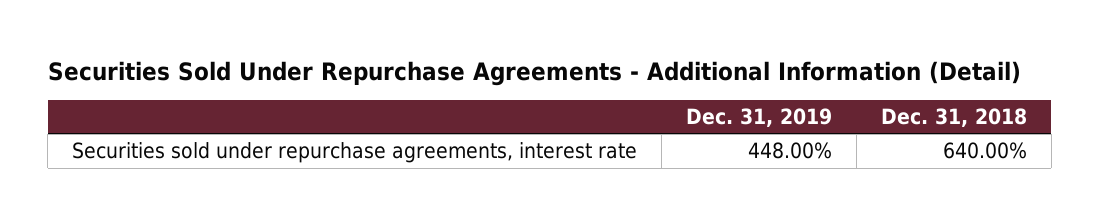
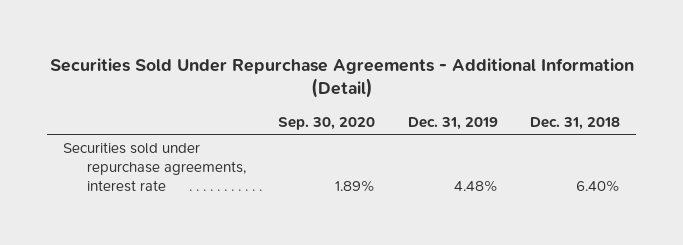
- | Dec. 31, 2019 | Dec. 31, 2018
+ | Sep. 30, 2020 | Dec. 31, 2019 | Dec. 31, 2018
- Securities sold under repurchase agreements, interest rate | 448.00% | 640.00%
+ Securities sold under repurchase agreements, interest rate | 1.89% | 4.48% | 6.40%

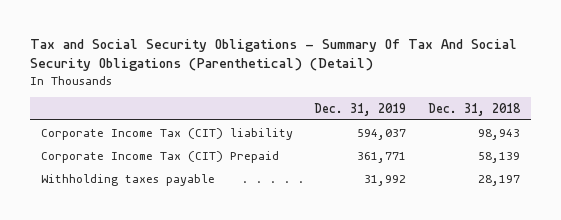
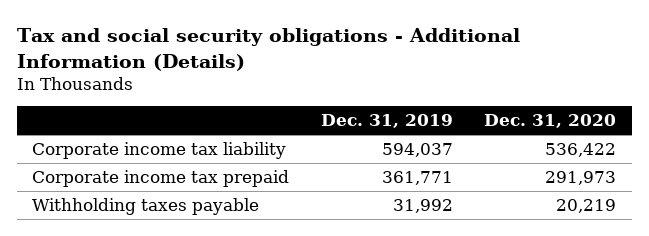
- Tax and Social Security Obligations - Summary Of Tax And Social Security Obligations (Parenthetical) (Detail)
+ Tax and social security obligations - Additional Information (Details)
- | Dec. 31, 2019 | Dec. 31, 2018
+ | Dec. 31, 2019 | Dec. 31, 2020
- Corporate Income Tax (CIT) liability | 594,037 | 98,943
- Corporate Income Tax (CIT) Prepaid | 361,771 | 58,139
+ Corporate income tax liability | 594,037 | 536,422
+ Corporate income tax prepaid | 361,771 | 291,973

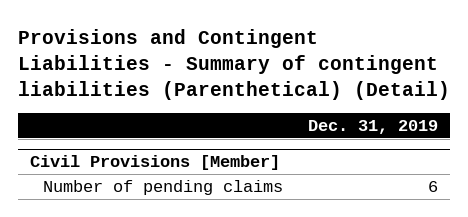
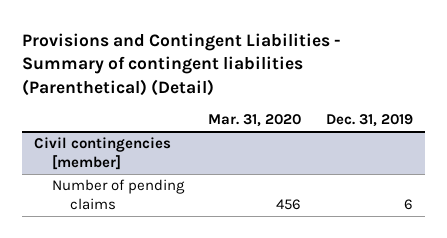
- | Dec. 31, 2019
+ | Mar. 31, 2020 | Dec. 31, 2019
- Civil Provisions [Member]
+ Civil contingencies [member]

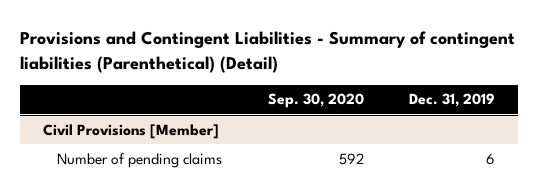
- | Mar. 31, 2020 | Dec. 31, 2019
+ | Sep. 30, 2020 | Dec. 31, 2019
- Civil contingencies [member]
+ Civil Provisions [Member]

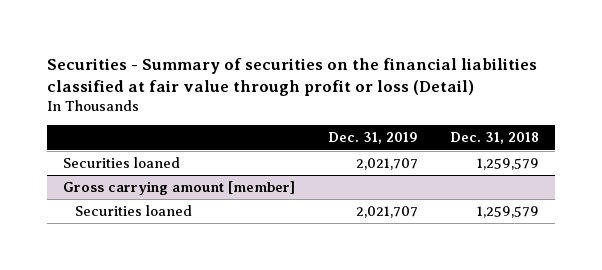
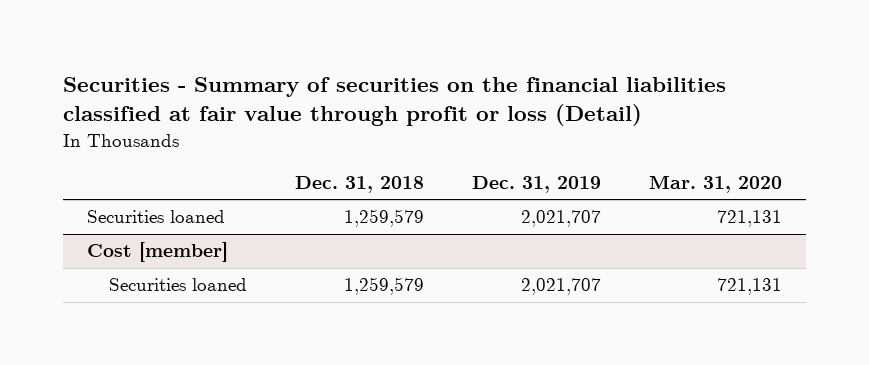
- | Dec. 31, 2019 | Dec. 31, 2018
+ | Dec. 31, 2018 | Dec. 31, 2019 | Mar. 31, 2020
- Gross carrying amount [member]
+ Cost [member]

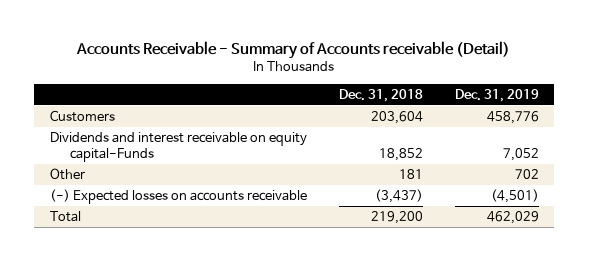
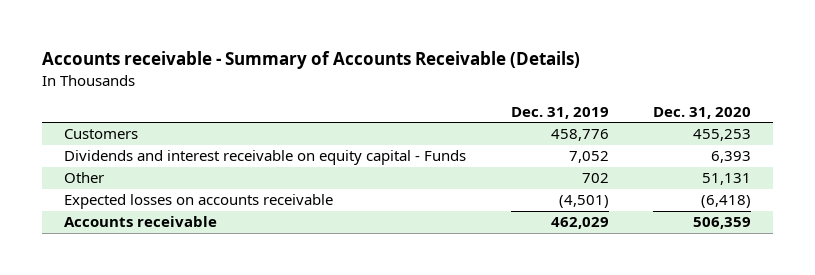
- Accounts Receivable - Summary of Accounts receivable (Detail)
+ Accounts receivable - Summary of Accounts Receivable (Details)
- | Dec. 31, 2018 | Dec. 31, 2019
+ | Dec. 31, 2019 | Dec. 31, 2020
- Dividends and interest receivable on equity capital-Funds | 18,852 | 7,052
+ Dividends and interest receivable on equity capital - Funds | 7,052 | 6,393
- (-) Expected losses on accounts receivable | (3,437) | (4,501)
- Total | 219,200 | 462,029
+ Expected losses on accounts receivable | (4,501) | (6,418)
+ Accounts receivable | 462,029 | 506,359

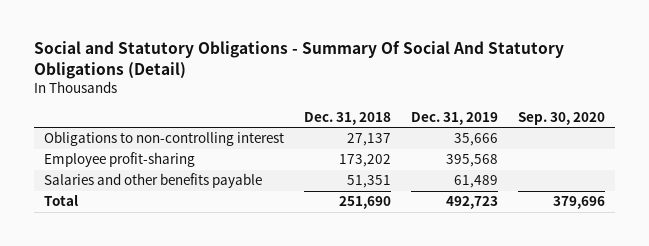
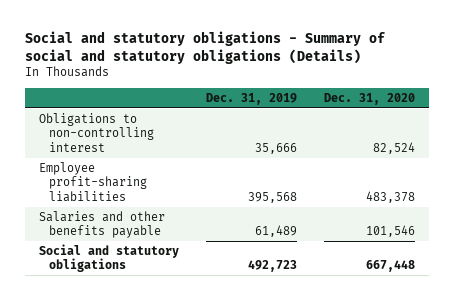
- Social and Statutory Obligations - Summary Of Social And Statutory Obligations (Detail)
+ Social and statutory obligations - Summary of social and statutory obligations (Details)
- | Dec. 31, 2018 | Dec. 31, 2019 | Sep. 30, 2020
+ | Dec. 31, 2019 | Dec. 31, 2020
- Employee profit-sharing | 173,202 | 395,568 |
+ Employee profit-sharing liabilities | 395,568 | 483,378
- Total | 251,690 | 492,723 | 379,696
+ Social and statutory obligations | 492,723 | 667,448

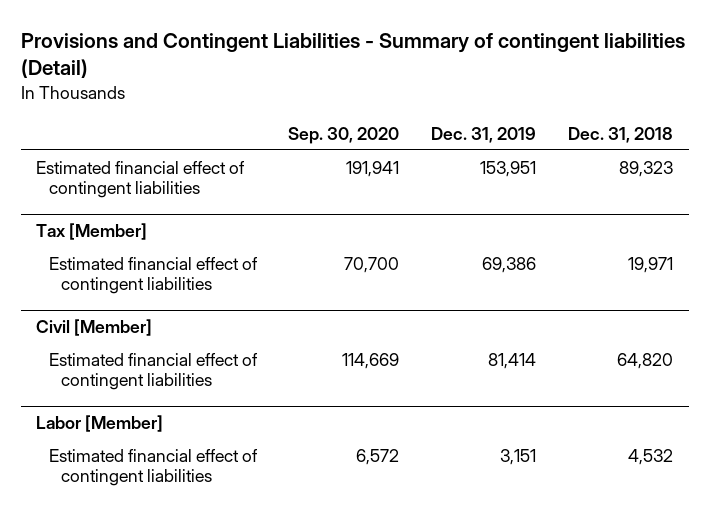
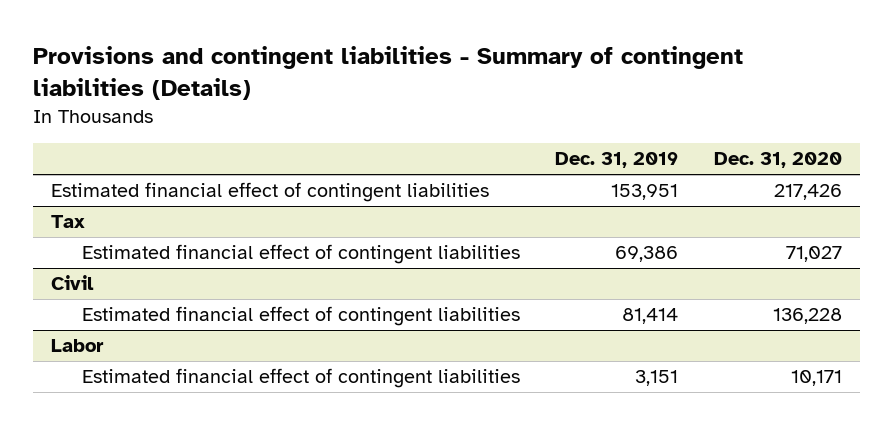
- Provisions and Contingent Liabilities - Summary of contingent liabilities (Detail)
+ Provisions and contingent liabilities - Summary of contingent liabilities (Details)
- | Sep. 30, 2020 | Dec. 31, 2019 | Dec. 31, 2018
+ | Dec. 31, 2019 | Dec. 31, 2020
- Tax [Member]
+ Tax
- Civil [Member]
+ Civil
- Labor [Member]
+ Labor

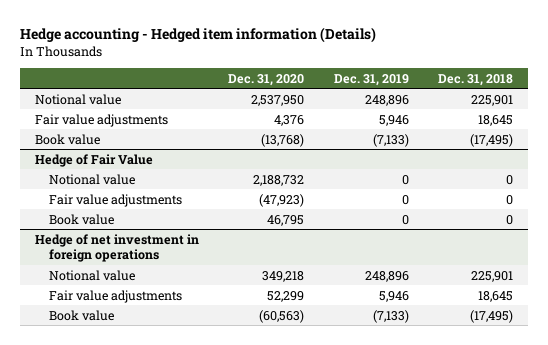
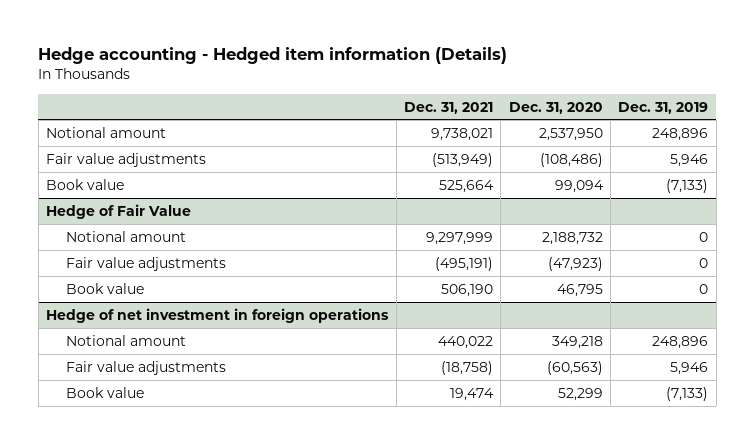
- | Dec. 31, 2020 | Dec. 31, 2019 | Dec. 31, 2018
+ | Dec. 31, 2021 | Dec. 31, 2020 | Dec. 31, 2019
- Notional value | 2,537,950 | 248,896 | 225,901
- Fair value adjustments | 4,376 | 5,946 | 18,645
- Book value | (13,768) | (7,133) | (17,495)
+ Notional amount | 9,738,021 | 2,537,950 | 248,896
+ Fair value adjustments | (513,949) | (108,486) | 5,946
+ Book value | 525,664 | 99,094 | (7,133)
@ Hedge of Fair Value
- Notional value | 2,188,732 | 0 | 0
+ Notional amount | 9,297,999 | 2,188,732 | 0
@ Hedge of net investment in foreign operations
- Notional value | 349,218 | 248,896 | 225,901
- Fair value adjustments | 52,299 | 5,946 | 18,645
- Book value | (60,563) | (7,133) | (17,495)
+ Notional amount | 440,022 | 349,218 | 248,896
+ Fair value adjustments | (18,758) | (60,563) | 5,946
+ Book value | 19,474 | 52,299 | (7,133)

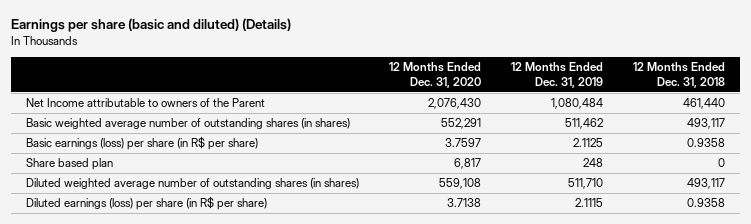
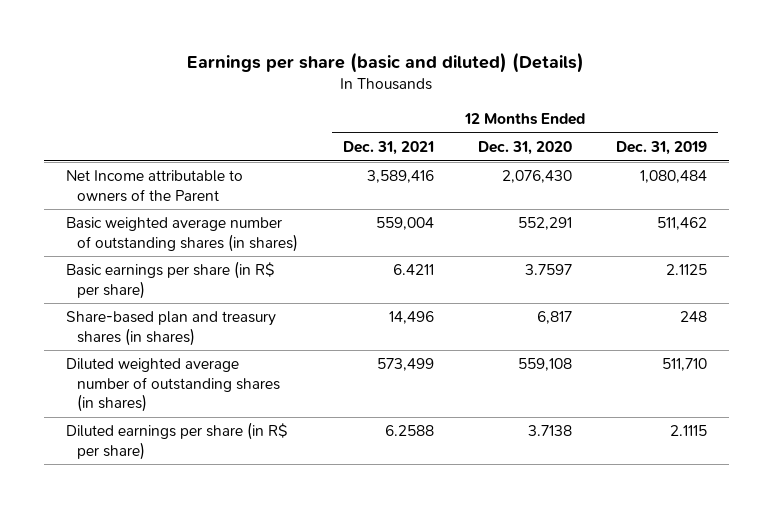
- | 12 Months Ended Dec. 31, 2020 | 12 Months Ended Dec. 31, 2019 | 12 Months Ended Dec. 31, 2018
+ | 12 Months Ended Dec. 31, 2021 | 12 Months Ended Dec. 31, 2020 | 12 Months Ended Dec. 31, 2019
- Basic earnings (loss) per share (in R$ per share) | 3.7597 | 2.1125 | 0.9358
- Share based plan | 6,817 | 248 | 0
+ Basic earnings per share (in R$ per share) | 6.4211 | 3.7597 | 2.1125
+ Share-based plan and treasury shares (in shares) | 14,496 | 6,817 | 248
- Diluted earnings (loss) per share (in R$ per share) | 3.7138 | 2.1115 | 0.9358
+ Diluted earnings per share (in R$ per share) | 6.2588 | 3.7138 | 2.1115

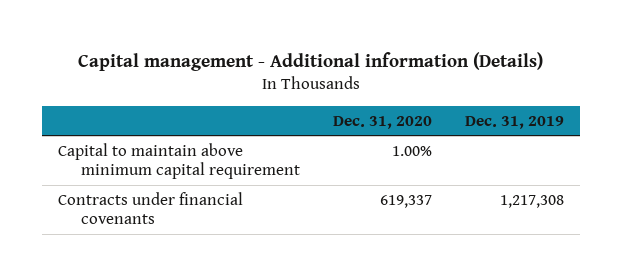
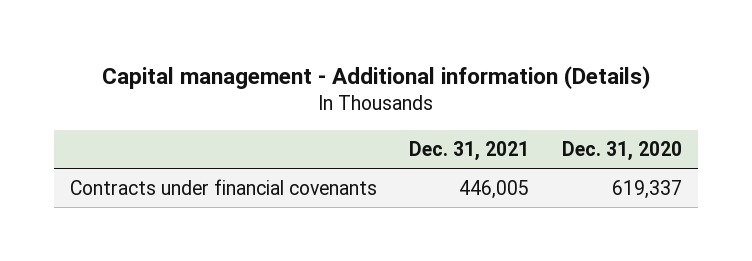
- | Dec. 31, 2020 | Dec. 31, 2019
+ | Dec. 31, 2021 | Dec. 31, 2020
- Capital to maintain above minimum capital requirement | 1.00% |

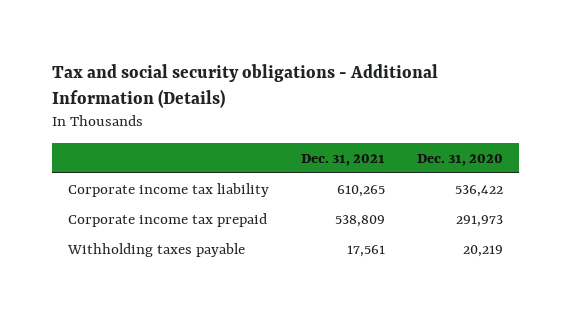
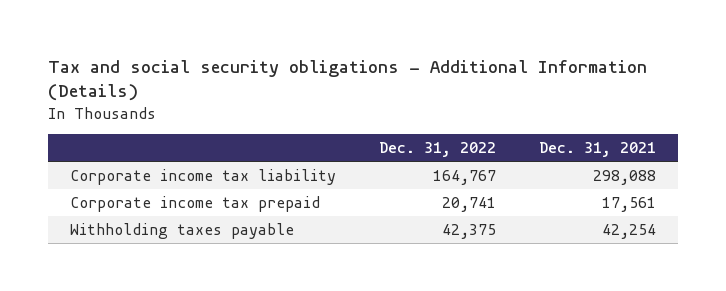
- | Dec. 31, 2021 | Dec. 31, 2020
+ | Dec. 31, 2022 | Dec. 31, 2021
- Corporate income tax liability | 610,265 | 536,422
- Corporate income tax prepaid | 538,809 | 291,973
- Withholding taxes payable | 17,561 | 20,219
+ Corporate income tax liability | 164,767 | 298,088
+ Corporate income tax prepaid | 20,741 | 17,561
+ Withholding taxes payable | 42,375 | 42,254

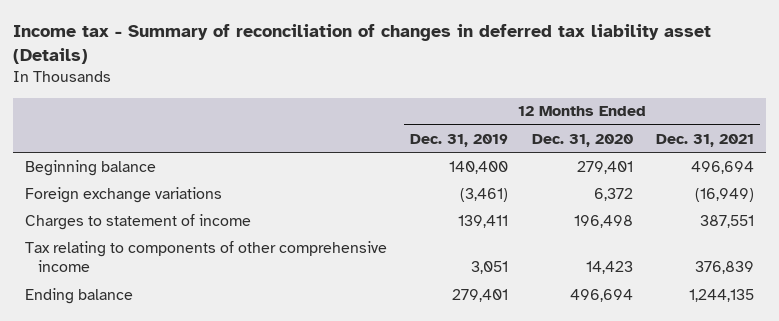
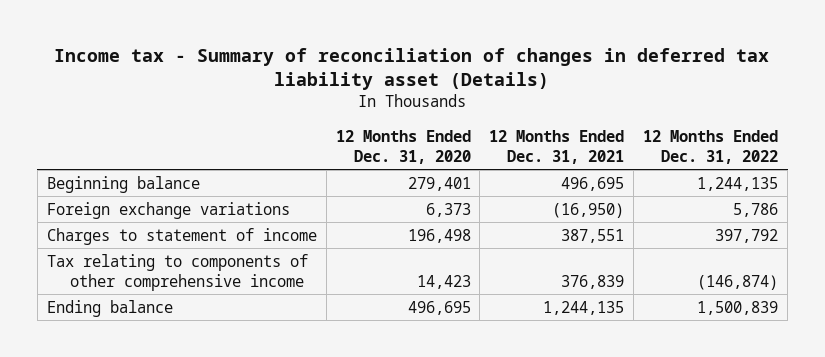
- | 12 Months Ended Dec. 31, 2019 | 12 Months Ended Dec. 31, 2020 | 12 Months Ended Dec. 31, 2021
+ | 12 Months Ended Dec. 31, 2020 | 12 Months Ended Dec. 31, 2021 | 12 Months Ended Dec. 31, 2022
- Beginning balance | 140,400 | 279,401 | 496,694
- Foreign exchange variations | (3,461) | 6,372 | (16,949)
+ Beginning balance | 279,401 | 496,695 | 1,244,135
+ Foreign exchange variations | 6,373 | (16,950) | 5,786
- Ending balance | 279,401 | 496,694 | 1,244,135
+ Ending balance | 496,695 | 1,244,135 | 1,500,839

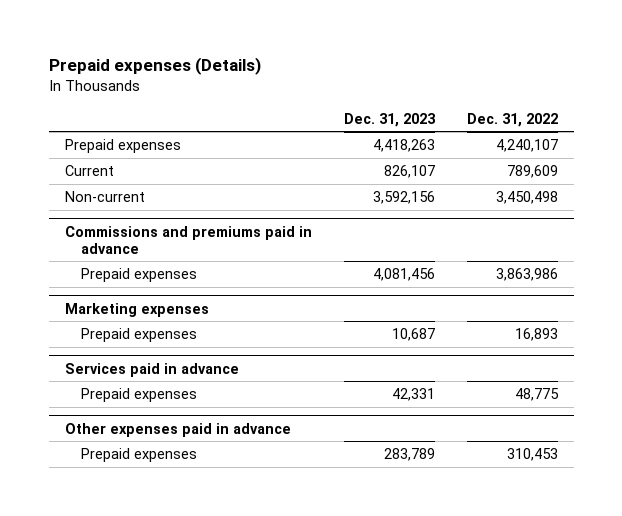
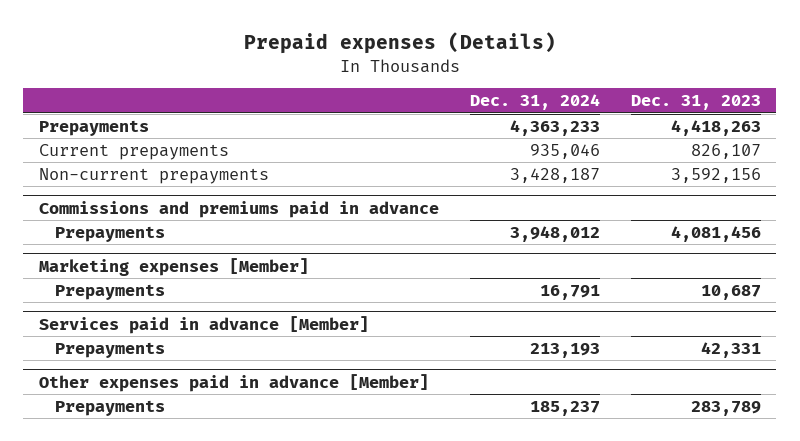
- | Dec. 31, 2023 | Dec. 31, 2022
+ | Dec. 31, 2024 | Dec. 31, 2023
- Prepaid expenses | 4,418,263 | 4,240,107
- Current | 826,107 | 789,609
- Non-current | 3,592,156 | 3,450,498
+ Prepayments | 4,363,233 | 4,418,263
+ Current prepayments | 935,046 | 826,107
+ Non-current prepayments | 3,428,187 | 3,592,156
@ Commissions and premiums paid in advance
- Prepaid expenses | 4,081,456 | 3,863,986
- Marketing expenses
- Prepaid expenses | 10,687 | 16,893
- Services paid in advance
- Prepaid expenses | 42,331 | 48,775
- Other expenses paid in advance
- Prepaid expenses | 283,789 | 310,453
@ Commissions and premiums paid in advance
+ Prepayments | 3,948,012 | 4,081,456
+ Marketing expenses [Member]
+ Prepayments | 16,791 | 10,687
+ Services paid in advance [Member]
+ Prepayments | 213,193 | 42,331
+ Other expenses paid in advance [Member]
+ Prepayments | 185,237 | 283,789

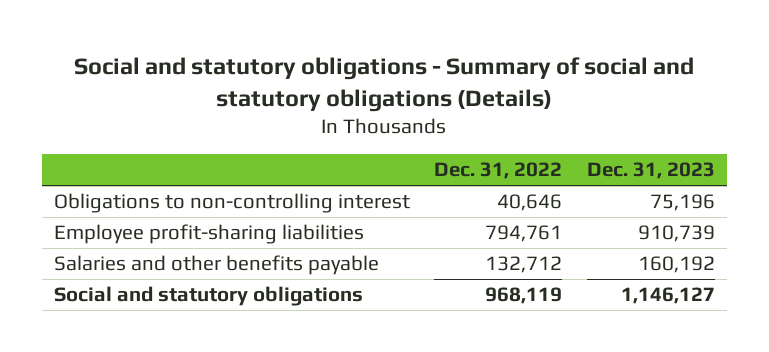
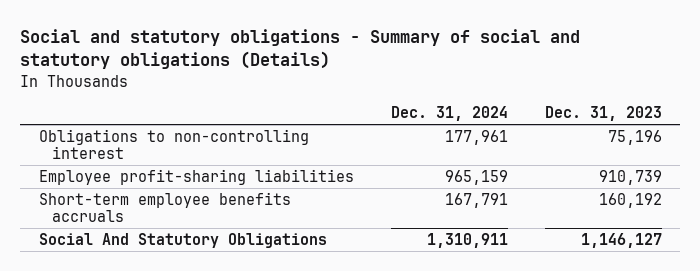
- | Dec. 31, 2022 | Dec. 31, 2023
+ | Dec. 31, 2024 | Dec. 31, 2023
- Salaries and other benefits payable | 132,712 | 160,192
- Social and statutory obligations | 968,119 | 1,146,127
+ Short-term employee benefits accruals | 167,791 | 160,192
+ Social And Statutory Obligations | 1,310,911 | 1,146,127

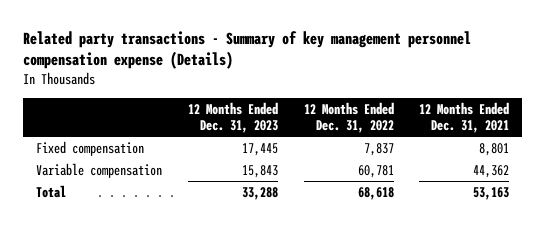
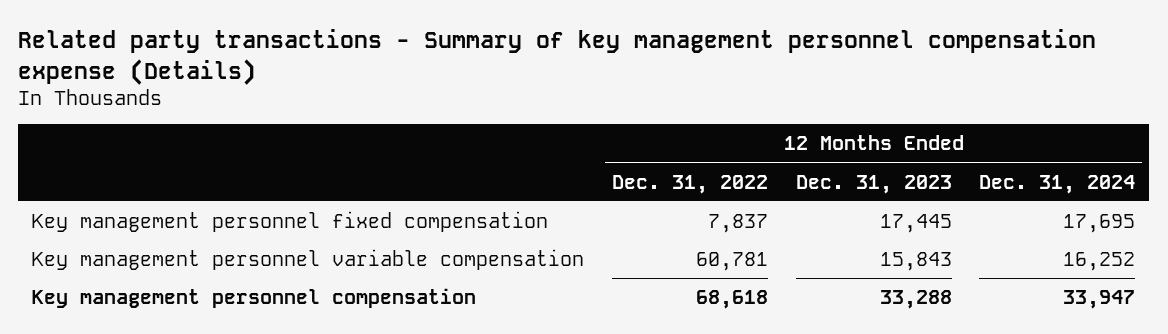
- | 12 Months Ended Dec. 31, 2023 | 12 Months Ended Dec. 31, 2022 | 12 Months Ended Dec. 31, 2021
+ | 12 Months Ended Dec. 31, 2022 | 12 Months Ended Dec. 31, 2023 | 12 Months Ended Dec. 31, 2024
- Fixed compensation | 17,445 | 7,837 | 8,801
- Variable compensation | 15,843 | 60,781 | 44,362
- Total | 33,288 | 68,618 | 53,163
+ Key management personnel fixed compensation | 7,837 | 17,445 | 17,695
+ Key management personnel variable compensation | 60,781 | 15,843 | 16,252
+ Key management personnel compensation | 68,618 | 33,288 | 33,947

